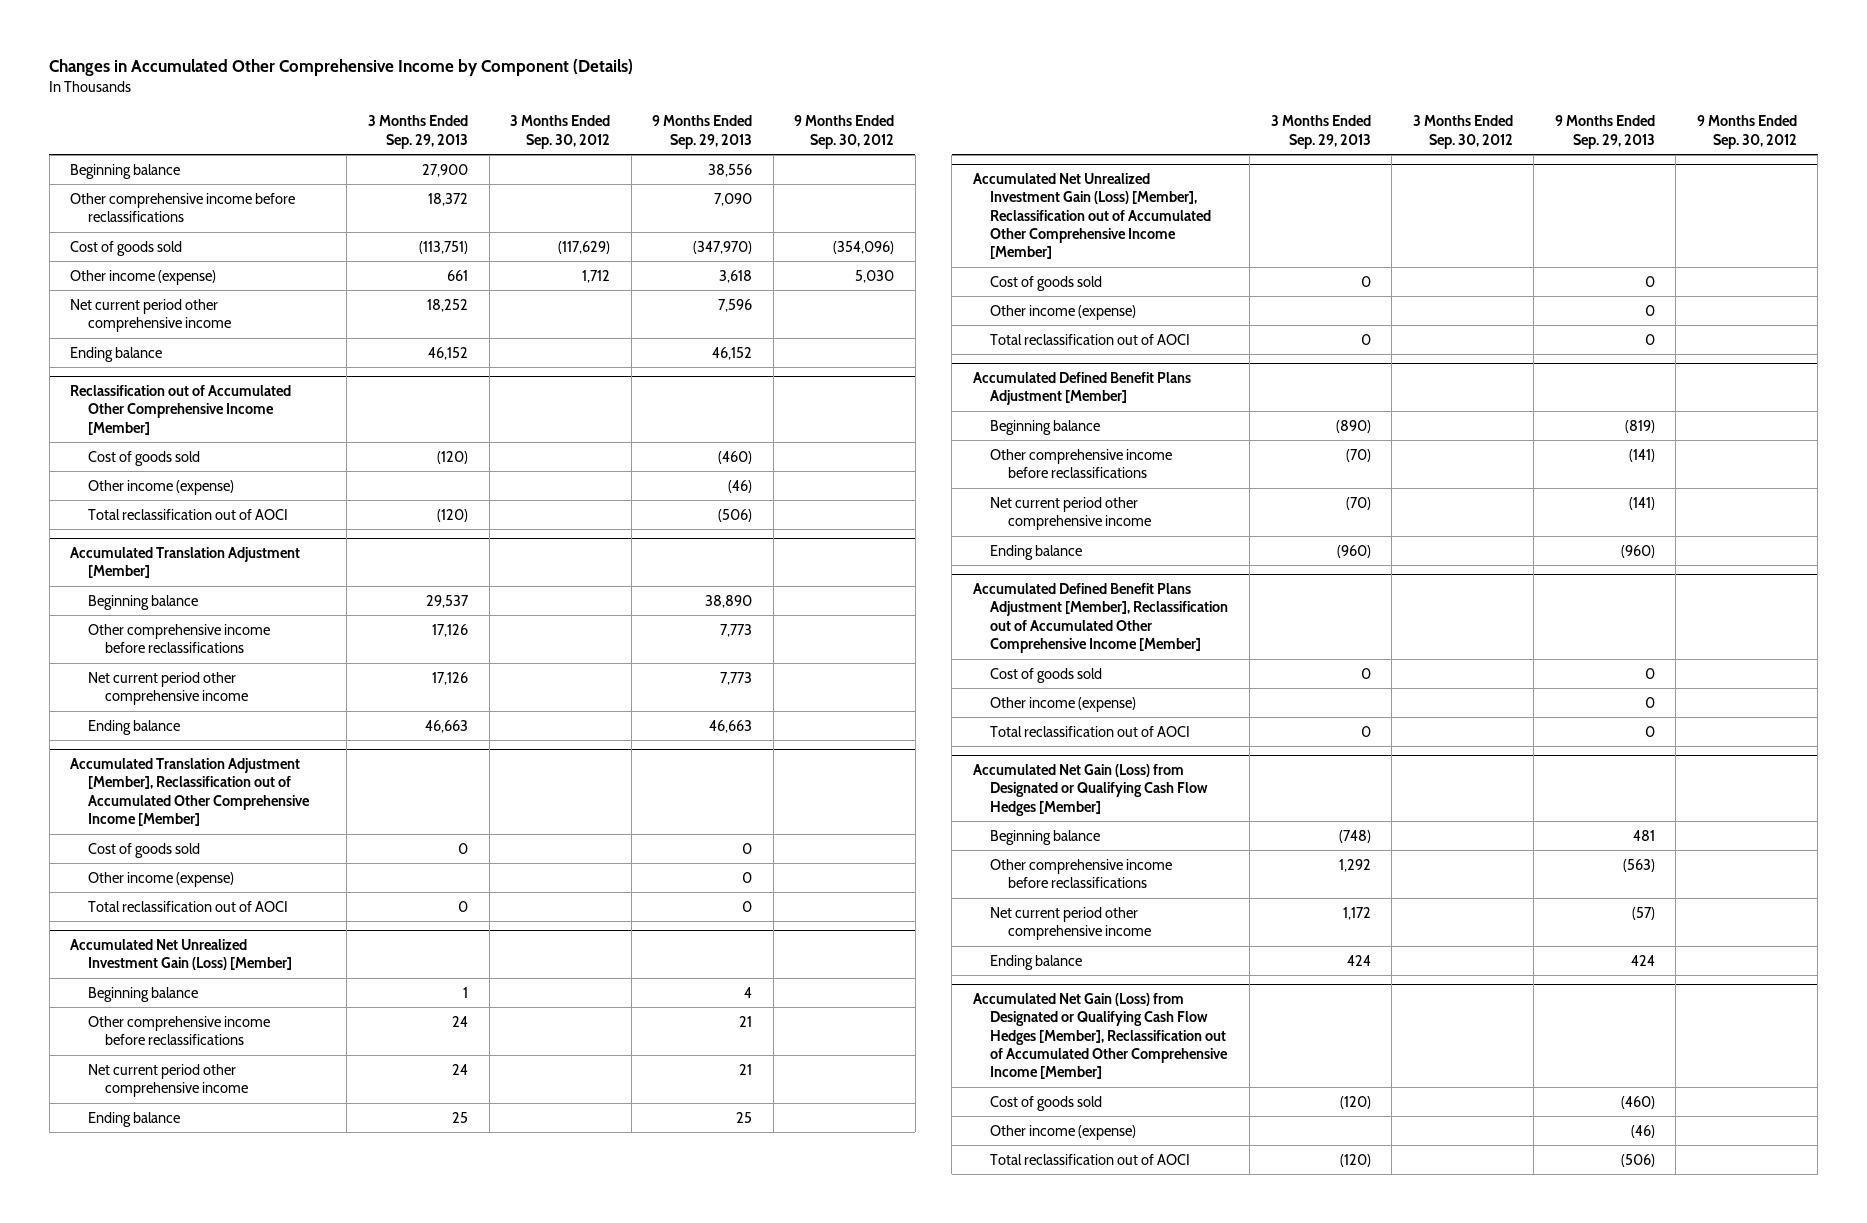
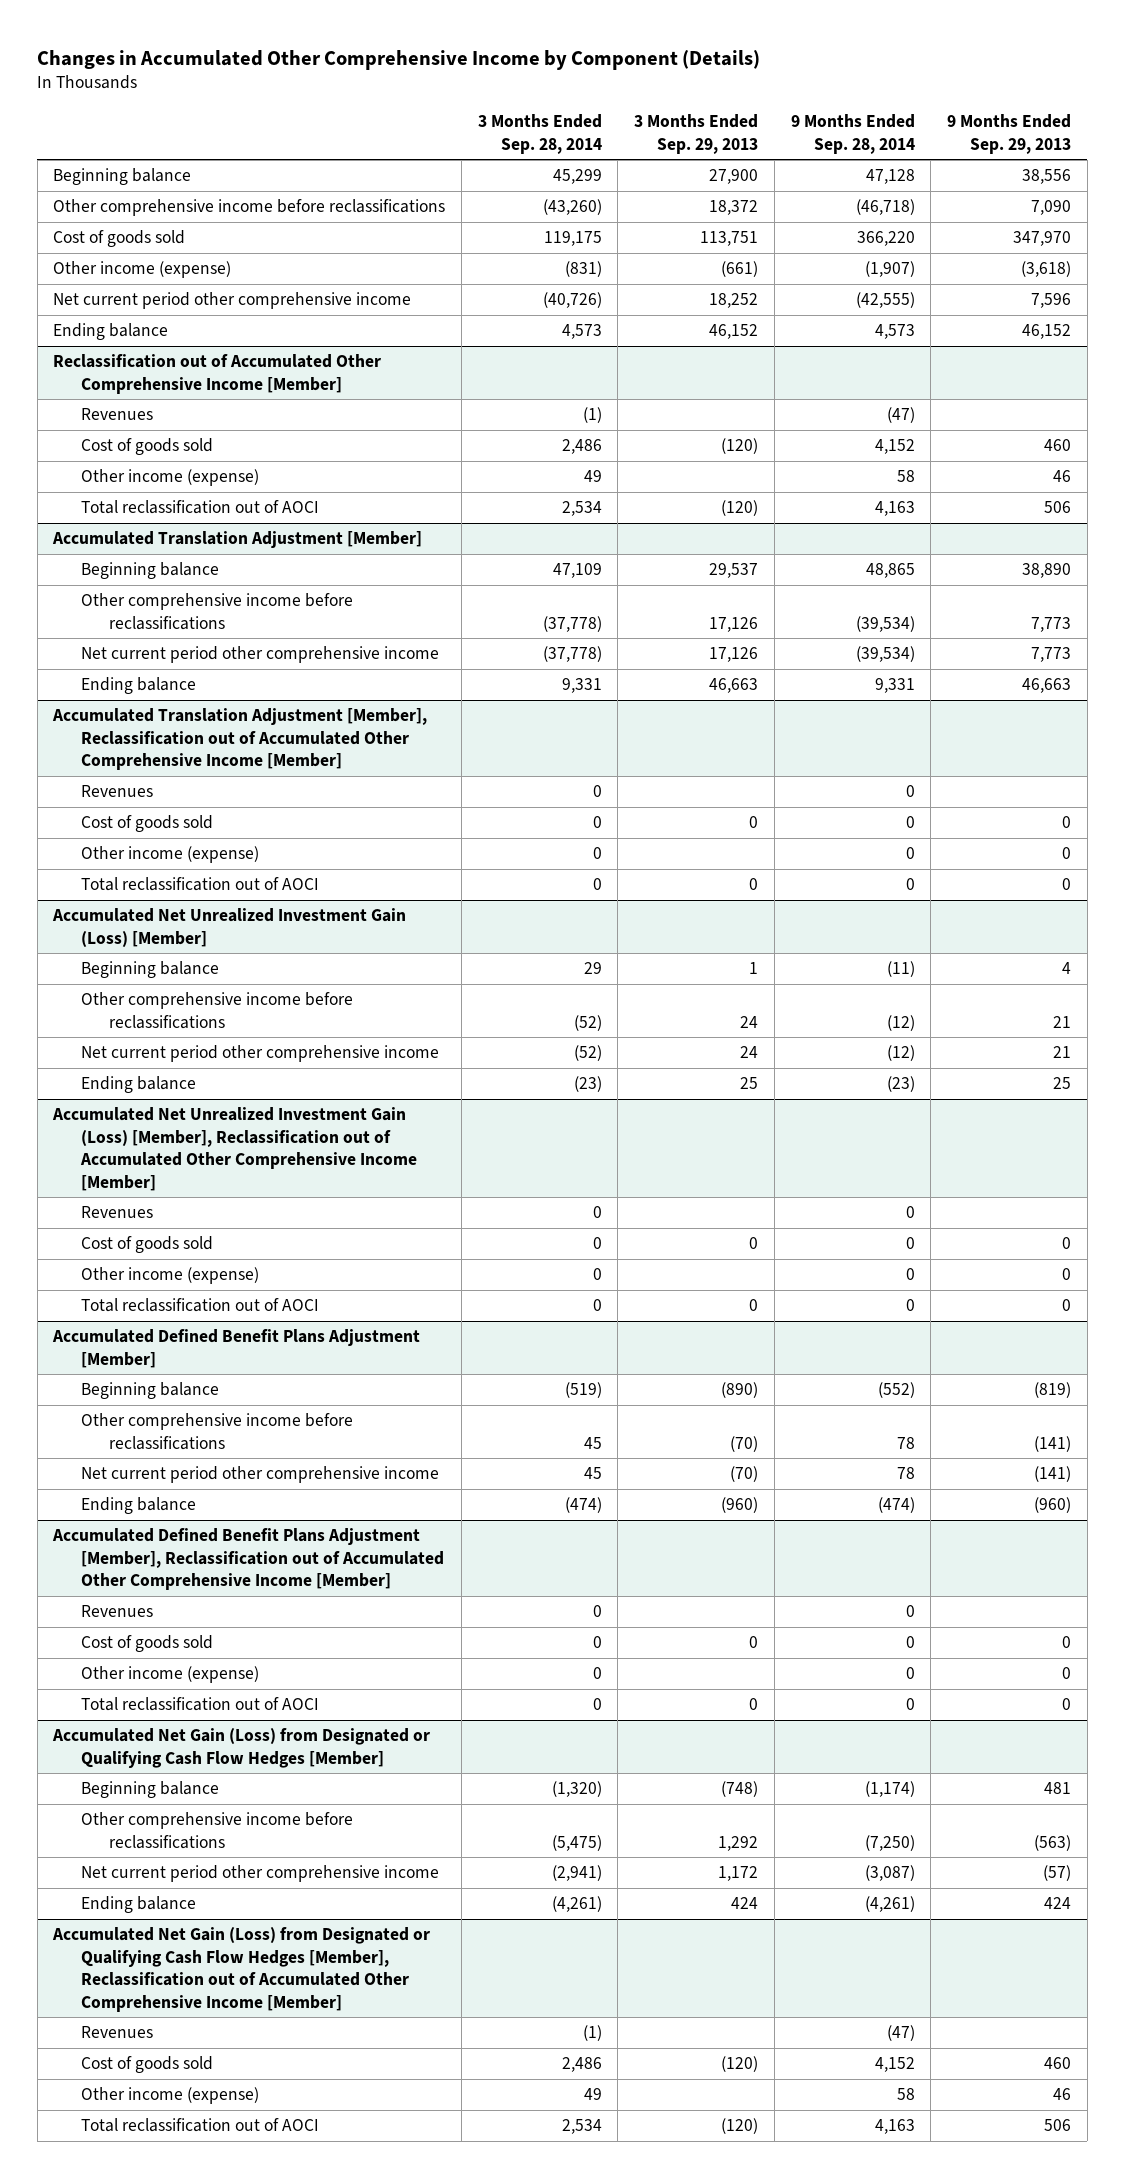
- | 3 Months Ended Sep. 29, 2013 | 3 Months Ended Sep. 30, 2012 | 9 Months Ended Sep. 29, 2013 | 9 Months Ended Sep. 30, 2012
+ | 3 Months Ended Sep. 28, 2014 | 3 Months Ended Sep. 29, 2013 | 9 Months Ended Sep. 28, 2014 | 9 Months Ended Sep. 29, 2013
- Cost of goods sold | (113,751) | (117,629) | (347,970) | (354,096)
- Other income (expense) | 661 | 1,712 | 3,618 | 5,030
+ Cost of goods sold | 119,175 | 113,751 | 366,220 | 347,970
+ Other income (expense) | (831) | (661) | (1,907) | (3,618)
@ Reclassification out of Accumulated Other Comprehensive Income [Member]
- Cost of goods sold | (120) | | (460) |
- Other income (expense) | | | (46) |
- Total reclassification out of AOCI | (120) | | (506) |
+ Revenues | (1) | | (47) |
+ Cost of goods sold | 2,486 | (120) | 4,152 | 460
+ Other income (expense) | 49 | | 58 | 46
+ Total reclassification out of AOCI | 2,534 | (120) | 4,163 | 506
@ Accumulated Translation Adjustment [Member], Reclassification out of Accumulated Other Comprehensive Income [Member]
+ Revenues | 0 | | 0 |
@ Accumulated Net Unrealized Investment Gain (Loss) [Member], Reclassification out of Accumulated Other Comprehensive Income [Member]
+ Revenues | 0 | | 0 |
@ Accumulated Defined Benefit Plans Adjustment [Member], Reclassification out of Accumulated Other Comprehensive Income [Member]
+ Revenues | 0 | | 0 |
@ Accumulated Net Gain (Loss) from Designated or Qualifying Cash Flow Hedges [Member], Reclassification out of Accumulated Other Comprehensive Income [Member]
- Cost of goods sold | (120) | | (460) |
- Other income (expense) | | | (46) |
- Total reclassification out of AOCI | (120) | | (506) |
+ Revenues | (1) | | (47) |
+ Cost of goods sold | 2,486 | (120) | 4,152 | 460
+ Other income (expense) | 49 | | 58 | 46
+ Total reclassification out of AOCI | 2,534 | (120) | 4,163 | 506

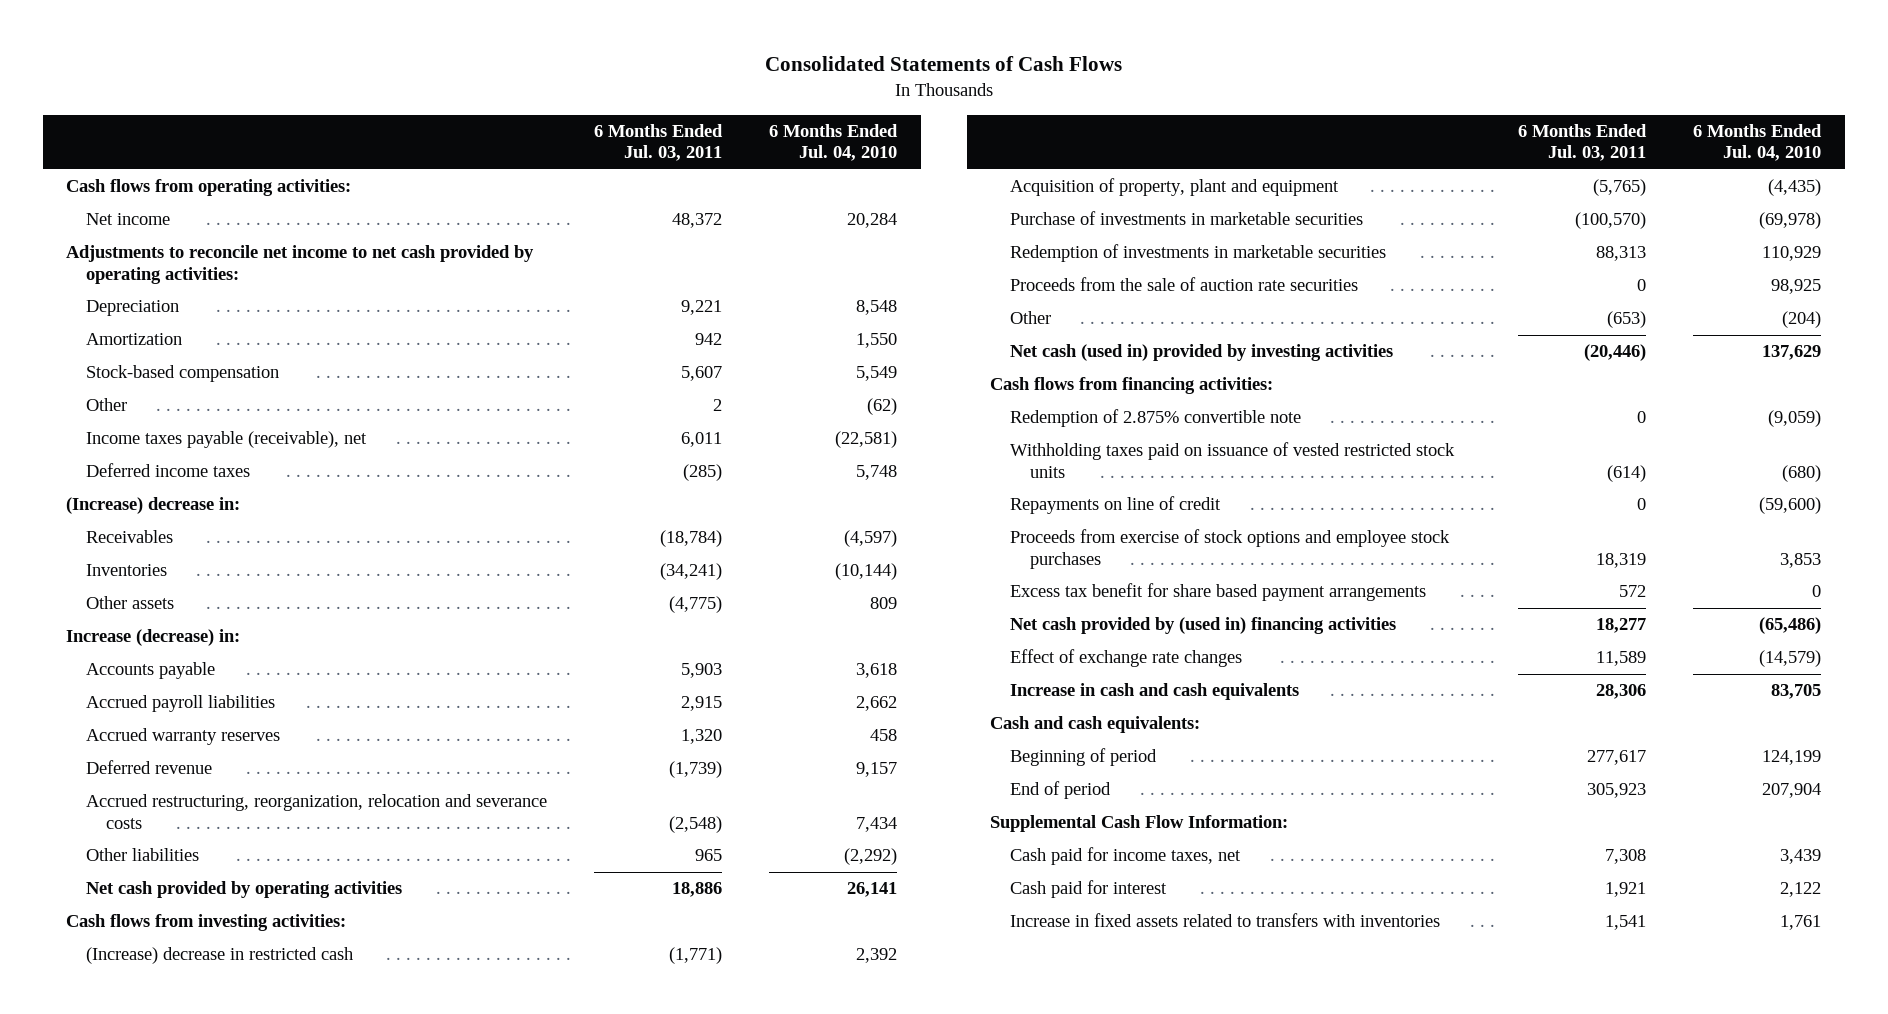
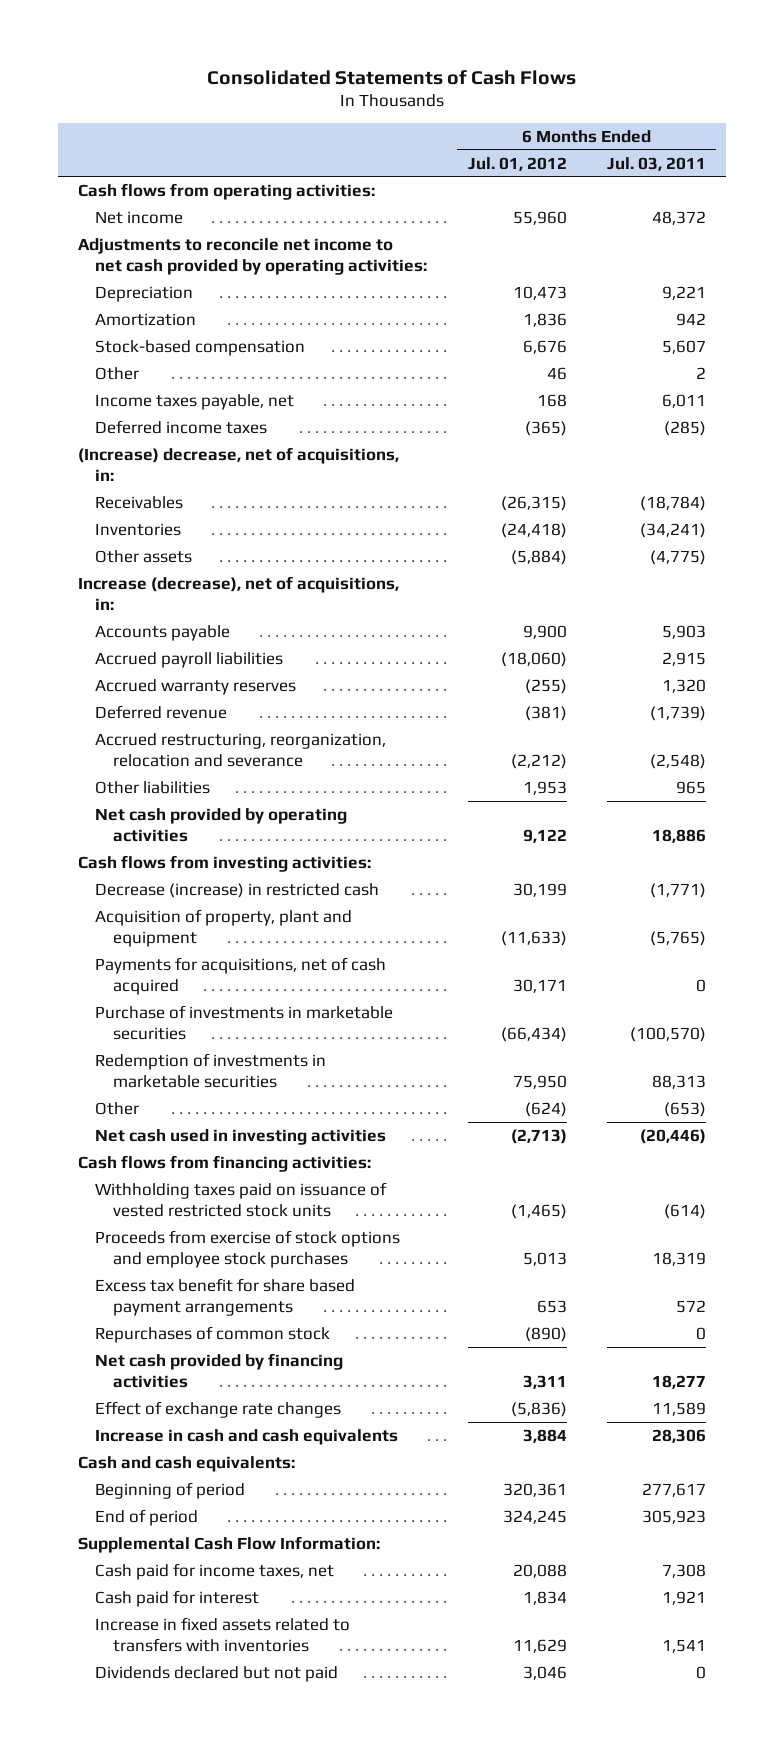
- | 6 Months Ended Jul. 03, 2011 | 6 Months Ended Jul. 04, 2010
+ | 6 Months Ended Jul. 01, 2012 | 6 Months Ended Jul. 03, 2011
- Income taxes payable (receivable), net | 6,011 | (22,581)
+ Income taxes payable, net | 168 | 6,011
- (Increase) decrease in:
+ (Increase) decrease, net of acquisitions, in:
- Increase (decrease) in:
+ Increase (decrease), net of acquisitions, in:
- Accrued restructuring, reorganization, relocation and severance costs | (2,548) | 7,434
+ Accrued restructuring, reorganization, relocation and severance | (2,212) | (2,548)
- (Increase) decrease in restricted cash | (1,771) | 2,392
+ Decrease (increase) in restricted cash | 30,199 | (1,771)
+ Payments for acquisitions, net of cash acquired | 30,171 | 0
- Proceeds from the sale of auction rate securities | 0 | 98,925
- Net cash (used in) provided by investing activities | (20,446) | 137,629
+ Net cash used in investing activities | (2,713) | (20,446)
- Redemption of 2.875% convertible note | 0 | (9,059)
- Repayments on line of credit | 0 | (59,600)
- Net cash provided by (used in) financing activities | 18,277 | (65,486)
+ Repurchases of common stock | (890) | 0
+ Net cash provided by financing activities | 3,311 | 18,277
+ Dividends declared but not paid | 3,046 | 0

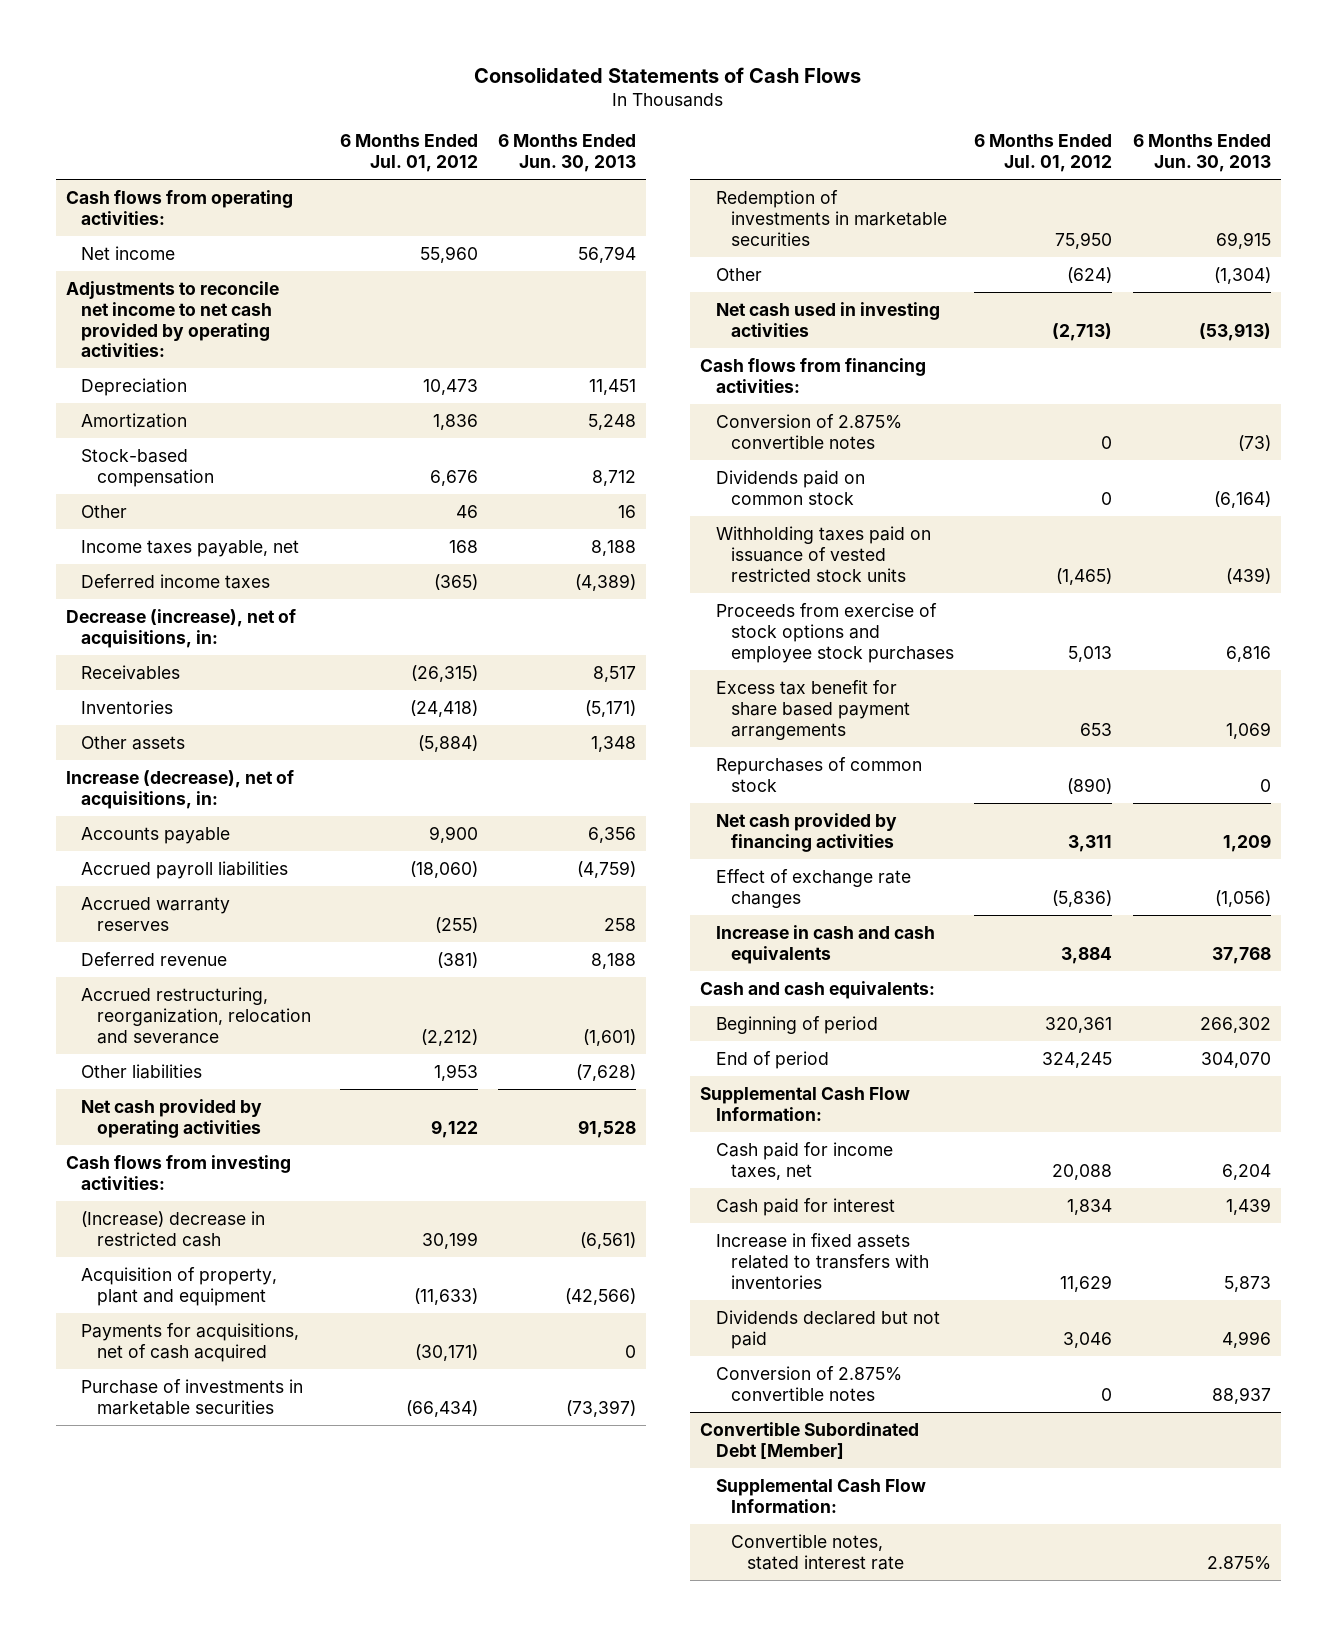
- | 6 Months Ended Jul. 01, 2012 | 6 Months Ended Jul. 03, 2011
+ | 6 Months Ended Jul. 01, 2012 | 6 Months Ended Jun. 30, 2013
- (Increase) decrease, net of acquisitions, in:
+ Decrease (increase), net of acquisitions, in:
- Decrease (increase) in restricted cash | 30,199 | (1,771)
+ (Increase) decrease in restricted cash | 30,199 | (6,561)
- Payments for acquisitions, net of cash acquired | 30,171 | 0
+ Payments for acquisitions, net of cash acquired | (30,171) | 0
+ Conversion of 2.875% convertible notes | 0 | (73)
+ Dividends paid on common stock | 0 | (6,164)
+ Conversion of 2.875% convertible notes | 0 | 88,937
+ Convertible Subordinated Debt [Member]
+ Supplemental Cash Flow Information:
+ Convertible notes, stated interest rate | | 2.875%

